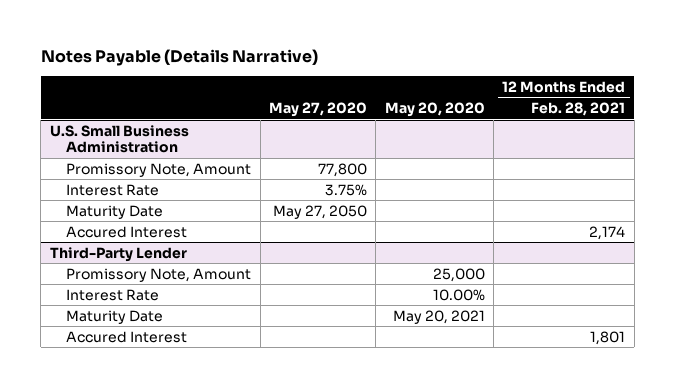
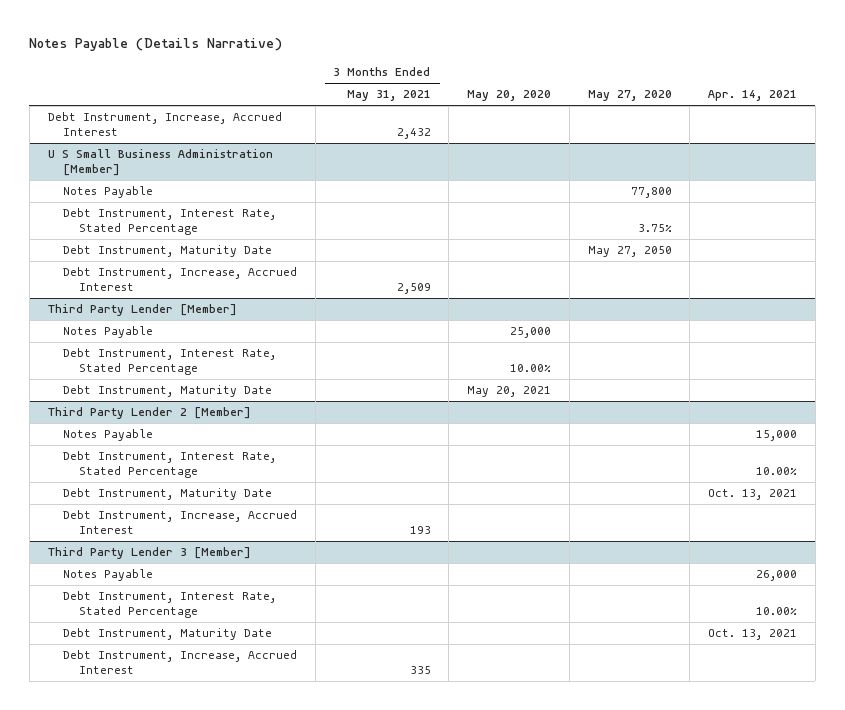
- | May 27, 2020 | May 20, 2020 | 12 Months Ended Feb. 28, 2021
+ | 3 Months Ended May 31, 2021 | May 20, 2020 | May 27, 2020 | Apr. 14, 2021
- U.S. Small Business Administration
- Promissory Note, Amount | 77,800 | |
- Interest Rate | 3.75% | |
- Maturity Date | May 27, 2050 | |
- Accured Interest | | | 2,174
- Third-Party Lender
- Promissory Note, Amount | | 25,000 |
- Interest Rate | | 10.00% |
- Maturity Date | | May 20, 2021 |
- Accured Interest | | | 1,801
+ Debt Instrument, Increase, Accrued Interest | 2,432 | | |
+ U S Small Business Administration [Member]
+ Notes Payable | | | 77,800 |
+ Debt Instrument, Interest Rate, Stated Percentage | | | 3.75% |
+ Debt Instrument, Maturity Date | | | May 27, 2050 |
+ Debt Instrument, Increase, Accrued Interest | 2,509 | | |
+ Third Party Lender [Member]
+ Notes Payable | | 25,000 | |
+ Debt Instrument, Interest Rate, Stated Percentage | | 10.00% | |
+ Debt Instrument, Maturity Date | | May 20, 2021 | |
+ Third Party Lender 2 [Member]
+ Notes Payable | | | | 15,000
+ Debt Instrument, Interest Rate, Stated Percentage | | | | 10.00%
+ Debt Instrument, Maturity Date | | | | Oct. 13, 2021
+ Debt Instrument, Increase, Accrued Interest | 193 | | |
+ Third Party Lender 3 [Member]
+ Notes Payable | | | | 26,000
+ Debt Instrument, Interest Rate, Stated Percentage | | | | 10.00%
+ Debt Instrument, Maturity Date | | | | Oct. 13, 2021
+ Debt Instrument, Increase, Accrued Interest | 335 | | |

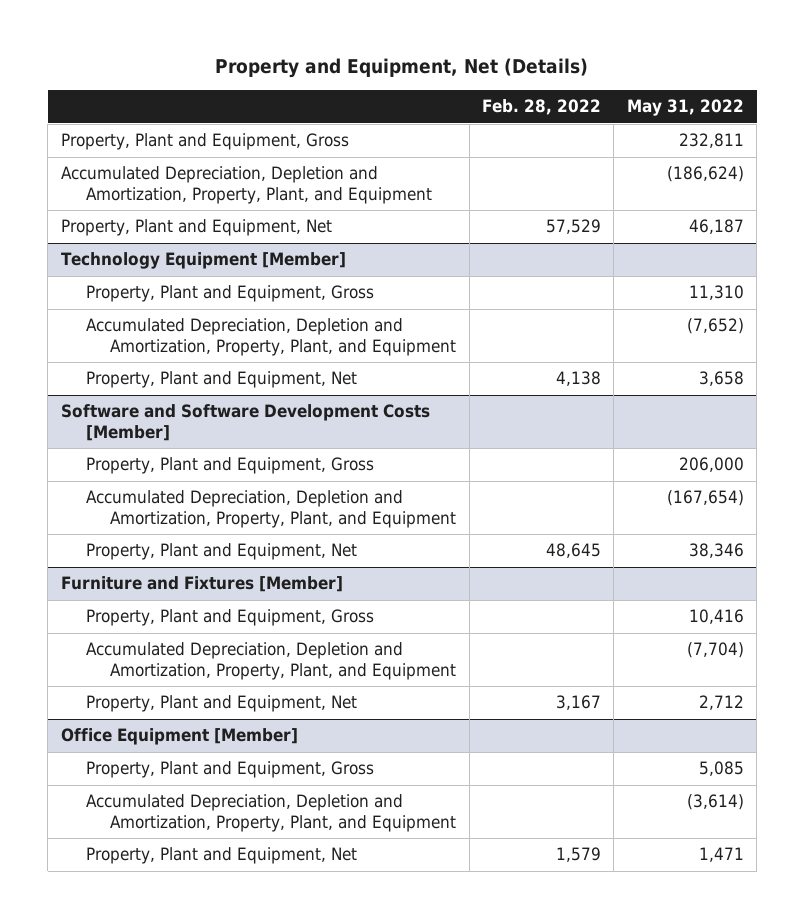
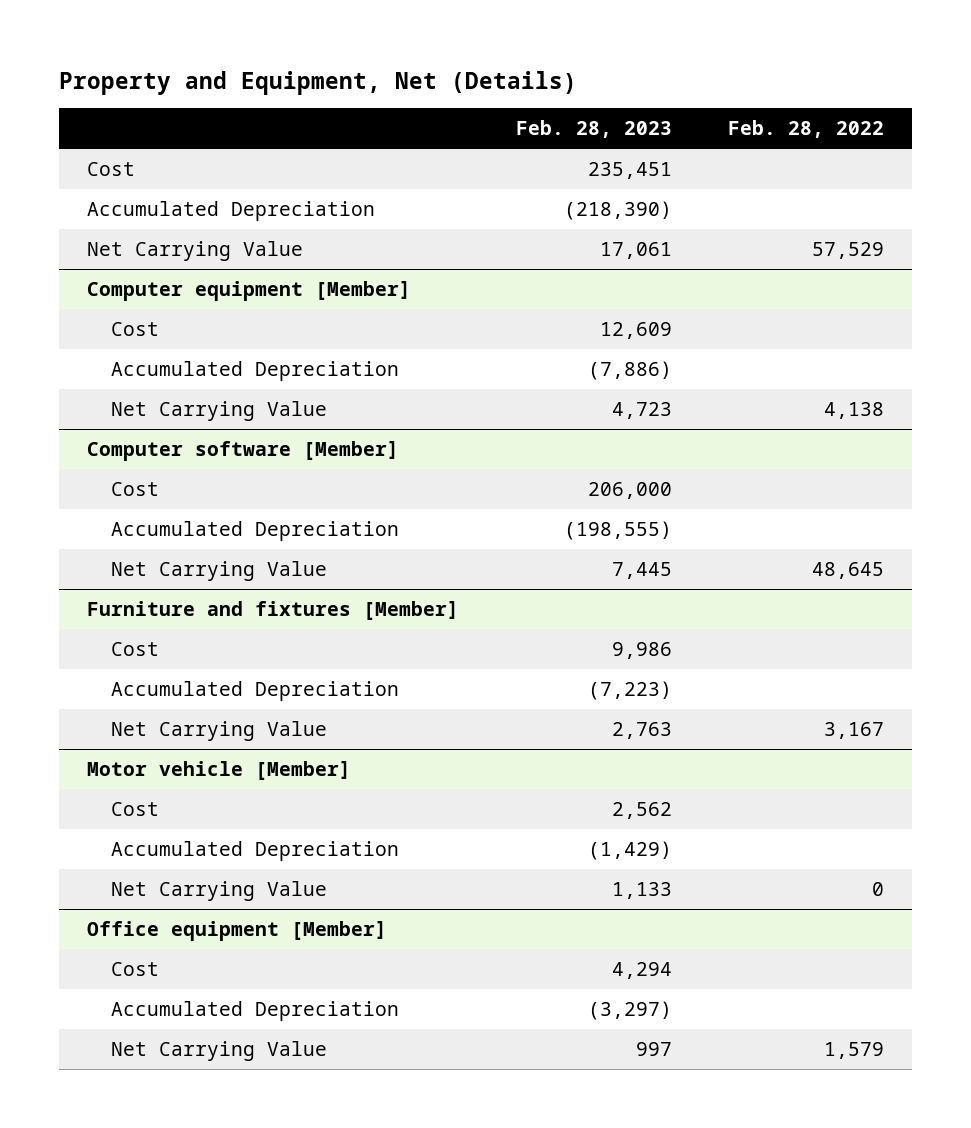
- | Feb. 28, 2022 | May 31, 2022
+ | Feb. 28, 2023 | Feb. 28, 2022
- Property, Plant and Equipment, Gross | | 232,811
- Accumulated Depreciation, Depletion and Amortization, Property, Plant, and Equipment | | (186,624)
- Property, Plant and Equipment, Net | 57,529 | 46,187
- Technology Equipment [Member]
- Property, Plant and Equipment, Gross | | 11,310
- Accumulated Depreciation, Depletion and Amortization, Property, Plant, and Equipment | | (7,652)
- Property, Plant and Equipment, Net | 4,138 | 3,658
- Software and Software Development Costs [Member]
- Property, Plant and Equipment, Gross | | 206,000
- Accumulated Depreciation, Depletion and Amortization, Property, Plant, and Equipment | | (167,654)
- Property, Plant and Equipment, Net | 48,645 | 38,346
- Furniture and Fixtures [Member]
- Property, Plant and Equipment, Gross | | 10,416
- Accumulated Depreciation, Depletion and Amortization, Property, Plant, and Equipment | | (7,704)
- Property, Plant and Equipment, Net | 3,167 | 2,712
- Office Equipment [Member]
- Property, Plant and Equipment, Gross | | 5,085
- Accumulated Depreciation, Depletion and Amortization, Property, Plant, and Equipment | | (3,614)
- Property, Plant and Equipment, Net | 1,579 | 1,471
+ Cost | 235,451 |
+ Accumulated Depreciation | (218,390) |
+ Net Carrying Value | 17,061 | 57,529
+ Computer equipment [Member]
+ Cost | 12,609 |
+ Accumulated Depreciation | (7,886) |
+ Net Carrying Value | 4,723 | 4,138
+ Computer software [Member]
+ Cost | 206,000 |
+ Accumulated Depreciation | (198,555) |
+ Net Carrying Value | 7,445 | 48,645
+ Furniture and fixtures [Member]
+ Cost | 9,986 |
+ Accumulated Depreciation | (7,223) |
+ Net Carrying Value | 2,763 | 3,167
+ Motor vehicle [Member]
+ Cost | 2,562 |
+ Accumulated Depreciation | (1,429) |
+ Net Carrying Value | 1,133 | 0
+ Office equipment [Member]
+ Cost | 4,294 |
+ Accumulated Depreciation | (3,297) |
+ Net Carrying Value | 997 | 1,579

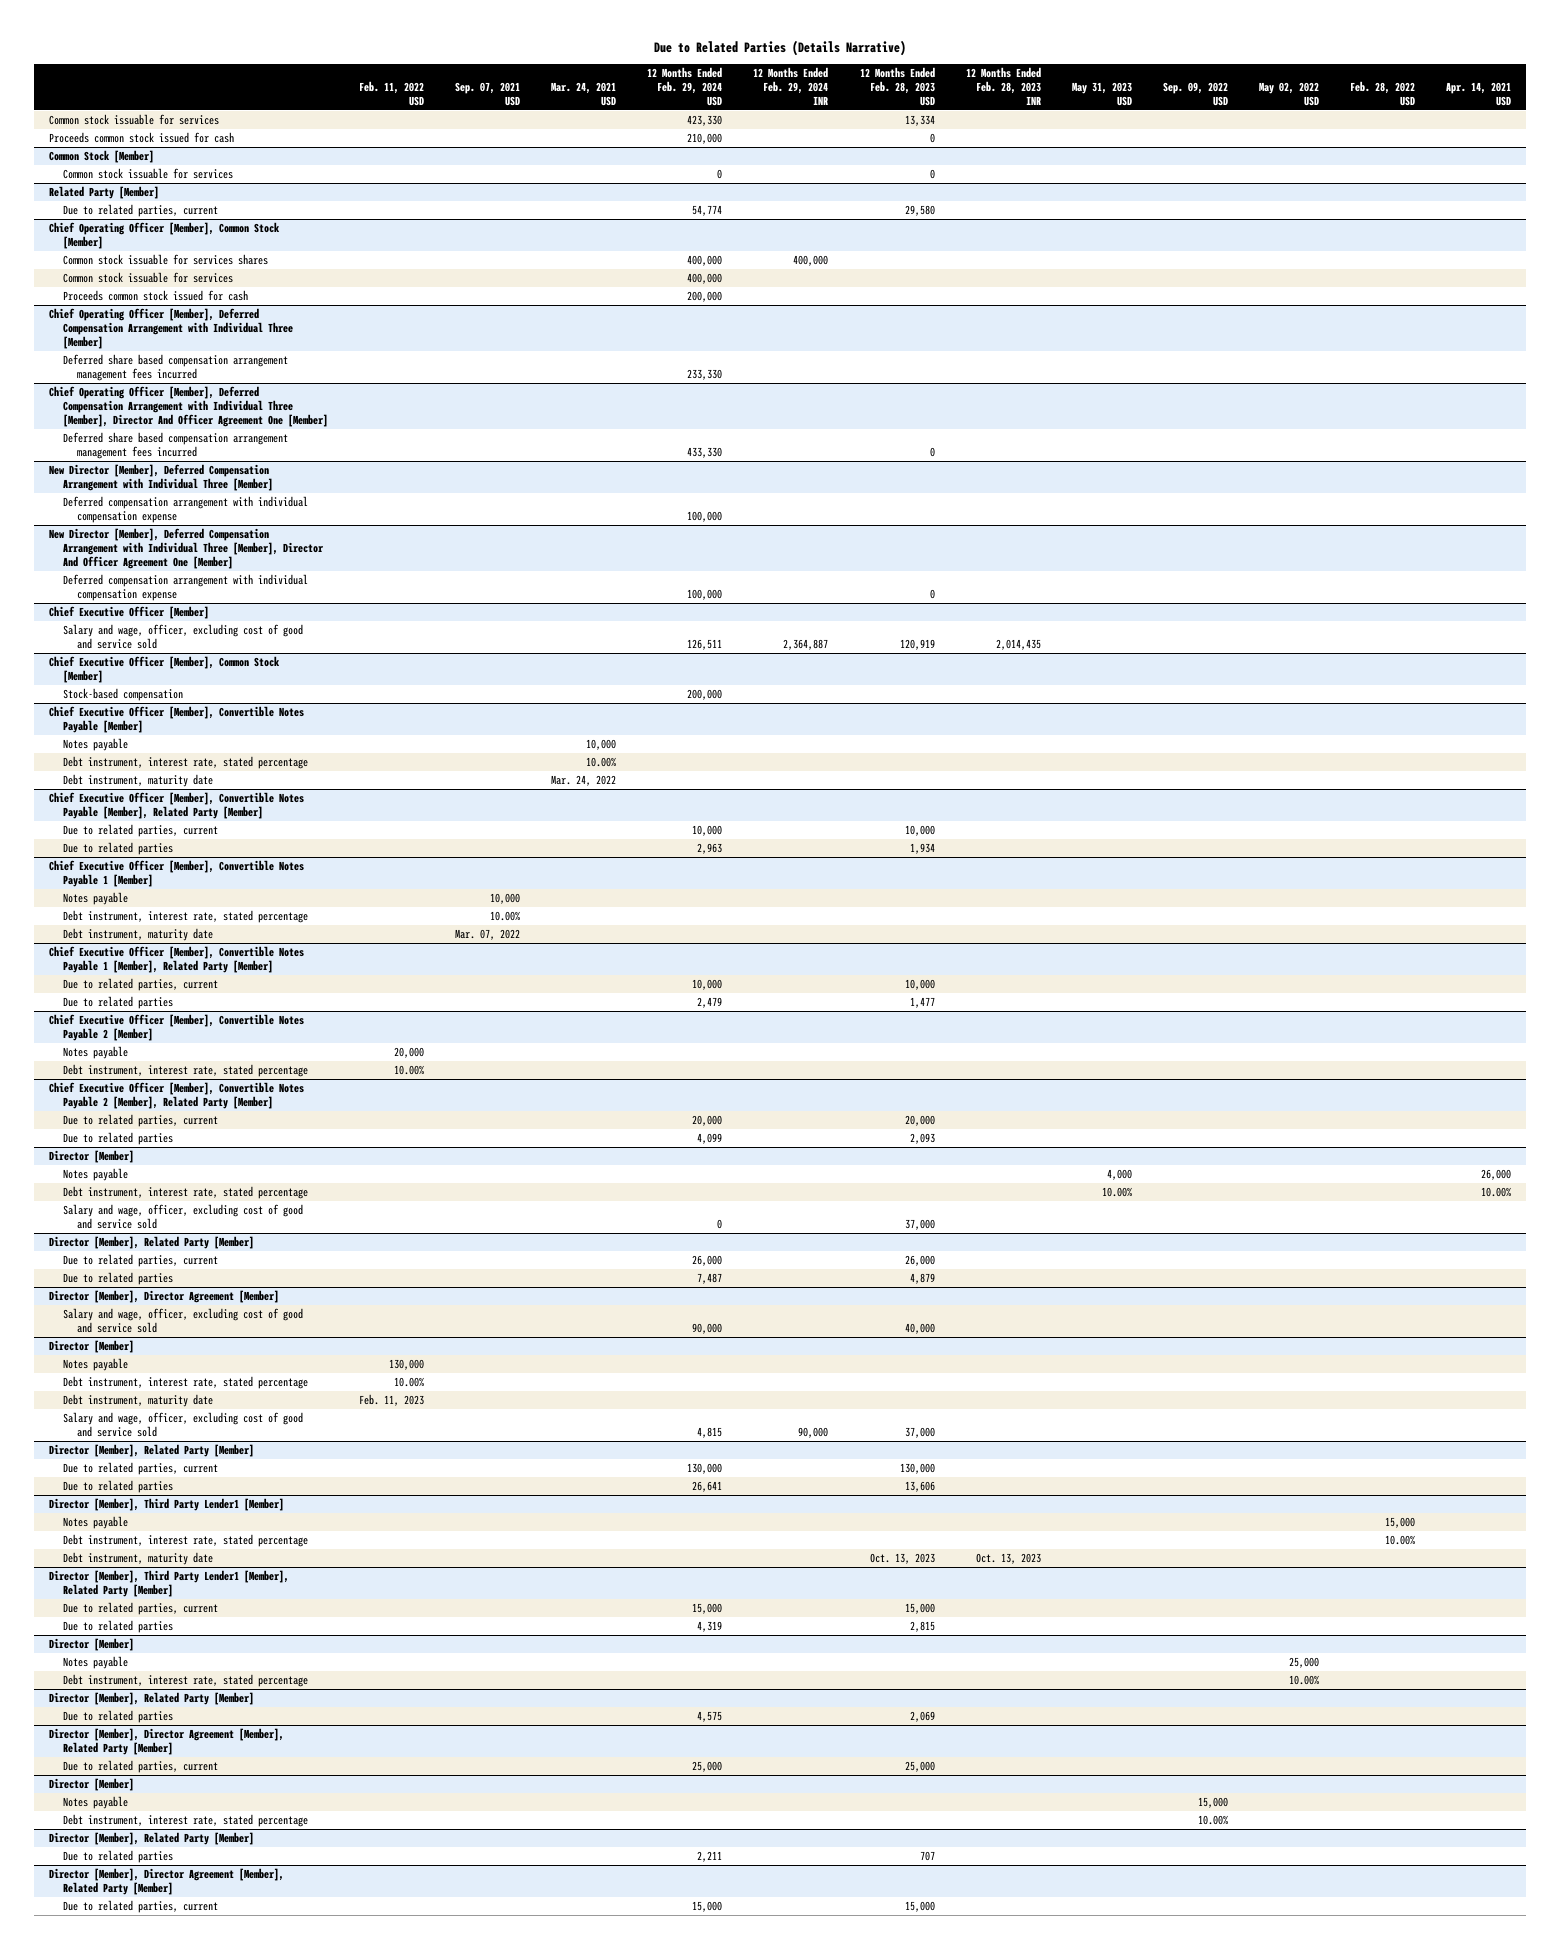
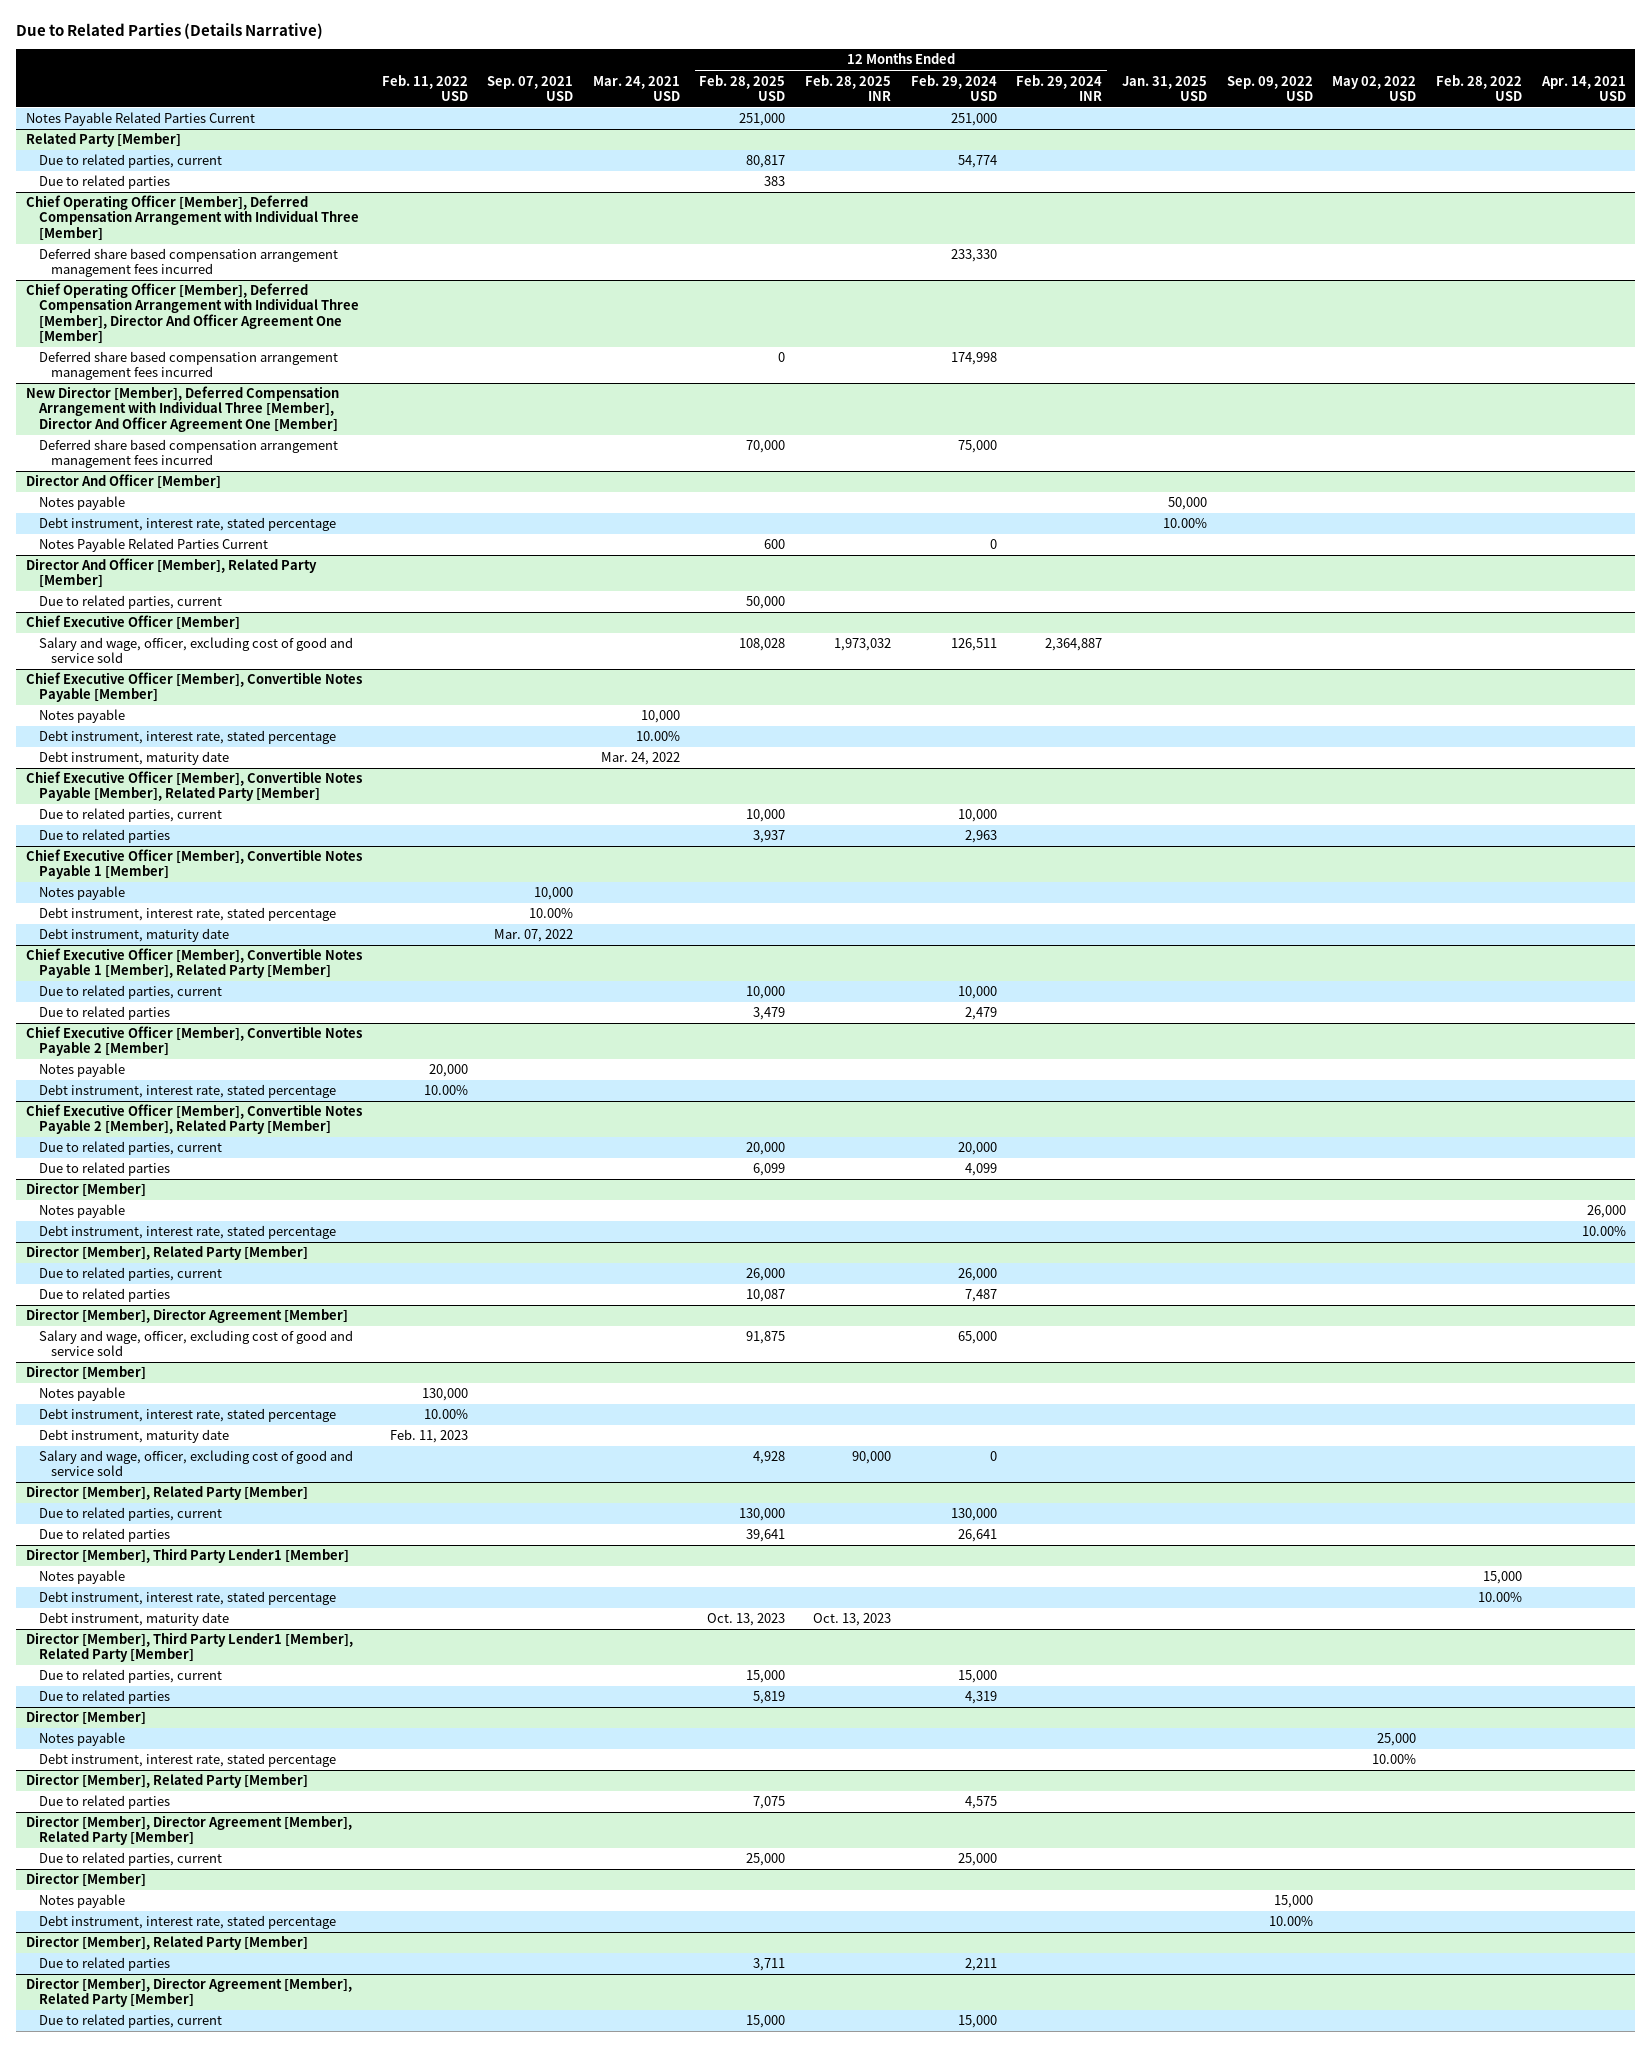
- | Feb. 11, 2022 USD | Sep. 07, 2021 USD | Mar. 24, 2021 USD | 12 Months Ended Feb. 29, 2024 USD | 12 Months Ended Feb. 29, 2024 INR | 12 Months Ended Feb. 28, 2023 USD | 12 Months Ended Feb. 28, 2023 INR | May 31, 2023 USD | Sep. 09, 2022 USD | May 02, 2022 USD | Feb. 28, 2022 USD | Apr. 14, 2021 USD
+ | Feb. 11, 2022 USD | Sep. 07, 2021 USD | Mar. 24, 2021 USD | 12 Months Ended Feb. 28, 2025 USD | 12 Months Ended Feb. 28, 2025 INR | 12 Months Ended Feb. 29, 2024 USD | 12 Months Ended Feb. 29, 2024 INR | Jan. 31, 2025 USD | Sep. 09, 2022 USD | May 02, 2022 USD | Feb. 28, 2022 USD | Apr. 14, 2021 USD
- Common stock issuable for services | | | | 423,330 | | 13,334 | | | | | |
- Proceeds common stock issued for cash | | | | 210,000 | | 0 | | | | | |
- Common Stock [Member]
- Common stock issuable for services | | | | 0 | | 0 | | | | | |
+ Notes Payable Related Parties Current | | | | 251,000 | | 251,000 | | | | | |
- Chief Operating Officer [Member], Common Stock [Member]
- Common stock issuable for services shares | | | | 400,000 | 400,000 | | | | | | |
- Common stock issuable for services | | | | 400,000 | | | | | | | |
- Proceeds common stock issued for cash | | | | 200,000 | | | | | | | |
@ Related Party [Member]
+ Due to related parties | | | | 383 | | | | | | | |
@ Chief Operating Officer [Member], Deferred Compensation Arrangement with Individual Three [Member], Director And Officer Agreement One [Member]
- Deferred share based compensation arrangement management fees incurred | | | | 433,330 | | 0 | | | | | |
- New Director [Member], Deferred Compensation Arrangement with Individual Three [Member]
- Deferred compensation arrangement with individual compensation expense | | | | 100,000 | | | | | | | |
@ Chief Operating Officer [Member], Deferred Compensation Arrangement with Individual Three [Member], Director And Officer Agreement One [Member]
+ Deferred share based compensation arrangement management fees incurred | | | | 0 | | 174,998 | | | | | |
@ New Director [Member], Deferred Compensation Arrangement with Individual Three [Member], Director And Officer Agreement One [Member]
- Deferred compensation arrangement with individual compensation expense | | | | 100,000 | | 0 | | | | | |
+ Deferred share based compensation arrangement management fees incurred | | | | 70,000 | | 75,000 | | | | | |
+ Director And Officer [Member]
+ Notes payable | | | | | | | | 50,000 | | | |
+ Debt instrument, interest rate, stated percentage | | | | | | | | 10.00% | | | |
+ Notes Payable Related Parties Current | | | | 600 | | 0 | | | | | |
+ Director And Officer [Member], Related Party [Member]
+ Due to related parties, current | | | | 50,000 | | | | | | | |
- Chief Executive Officer [Member], Common Stock [Member]
- Stock-based compensation | | | | 200,000 | | | | | | | |
@ Director [Member], Director Agreement [Member]
- Salary and wage, officer, excluding cost of good and service sold | | | | 90,000 | | 40,000 | | | | | |
+ Salary and wage, officer, excluding cost of good and service sold | | | | 91,875 | | 65,000 | | | | | |
@ Director [Member]
- Salary and wage, officer, excluding cost of good and service sold | | | | 4,815 | 90,000 | 37,000 | | | | | |
moved down: Salary and wage, officer, excluding cost of good and service sold | | | | 4,928 | 90,000 | 0 | | | | | |

